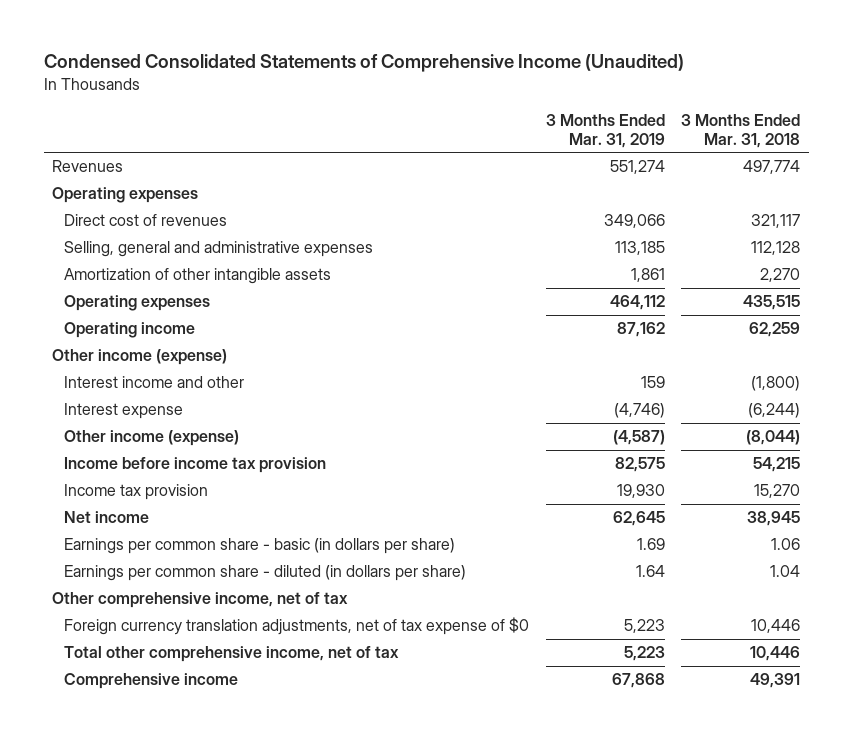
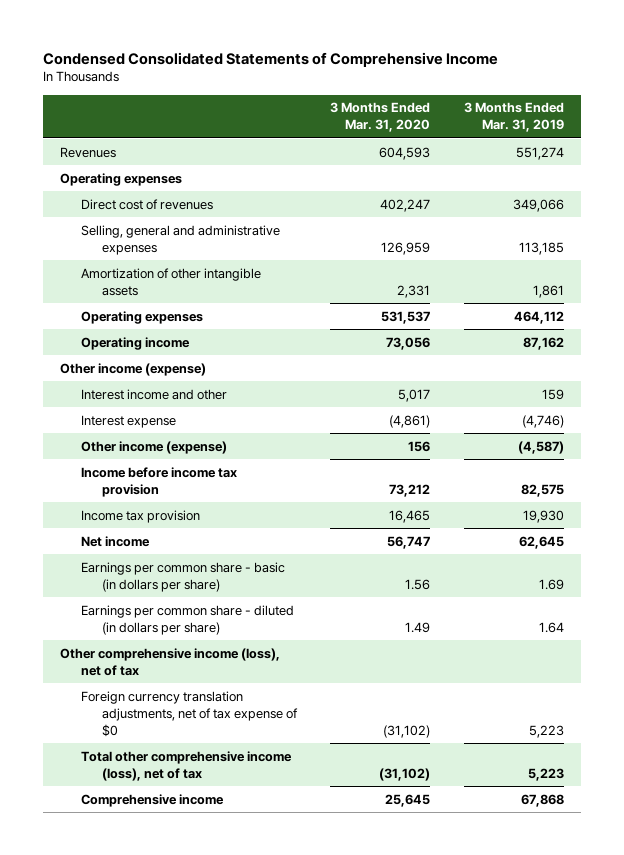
- Condensed Consolidated Statements of Comprehensive Income (Unaudited)
+ Condensed Consolidated Statements of Comprehensive Income
- | 3 Months Ended Mar. 31, 2019 | 3 Months Ended Mar. 31, 2018
+ | 3 Months Ended Mar. 31, 2020 | 3 Months Ended Mar. 31, 2019
- Other comprehensive income, net of tax
+ Other comprehensive income (loss), net of tax
- Total other comprehensive income, net of tax | 5,223 | 10,446
+ Total other comprehensive income (loss), net of tax | (31,102) | 5,223

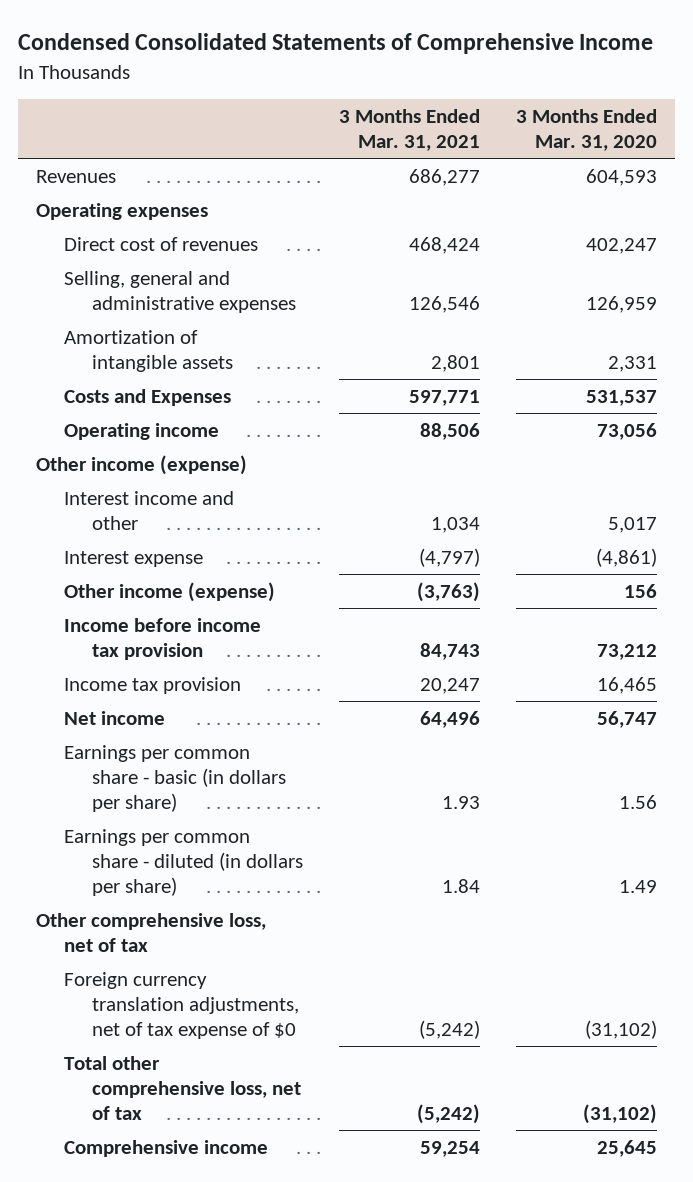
- | 3 Months Ended Mar. 31, 2020 | 3 Months Ended Mar. 31, 2019
+ | 3 Months Ended Mar. 31, 2021 | 3 Months Ended Mar. 31, 2020
- Amortization of other intangible assets | 2,331 | 1,861
- Operating expenses | 531,537 | 464,112
+ Amortization of intangible assets | 2,801 | 2,331
+ Costs and Expenses | 597,771 | 531,537
- Other comprehensive income (loss), net of tax
+ Other comprehensive loss, net of tax
- Total other comprehensive income (loss), net of tax | (31,102) | 5,223
+ Total other comprehensive loss, net of tax | (5,242) | (31,102)

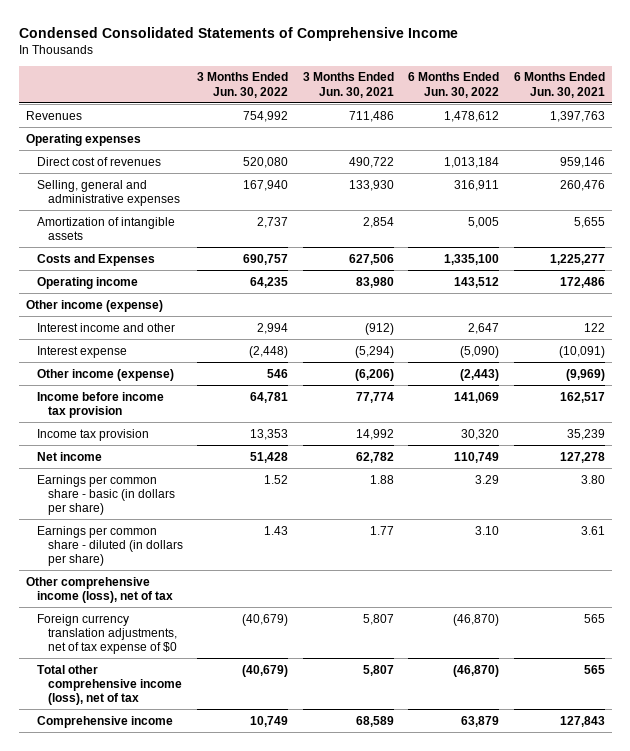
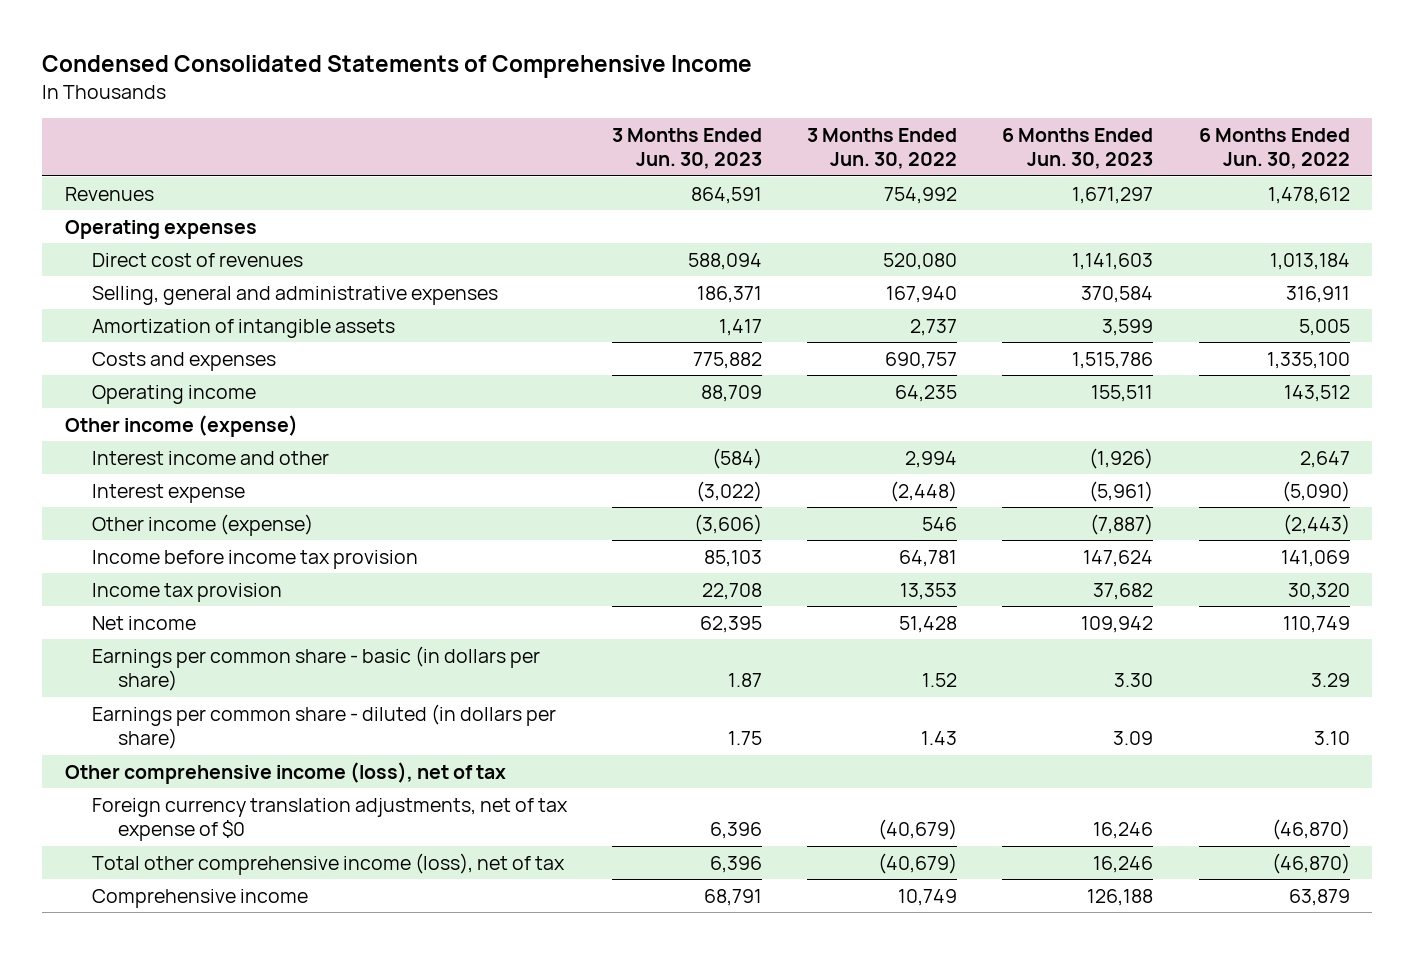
- | 3 Months Ended Jun. 30, 2022 | 3 Months Ended Jun. 30, 2021 | 6 Months Ended Jun. 30, 2022 | 6 Months Ended Jun. 30, 2021
+ | 3 Months Ended Jun. 30, 2023 | 3 Months Ended Jun. 30, 2022 | 6 Months Ended Jun. 30, 2023 | 6 Months Ended Jun. 30, 2022
- Costs and Expenses | 690,757 | 627,506 | 1,335,100 | 1,225,277
+ Costs and expenses | 775,882 | 690,757 | 1,515,786 | 1,335,100

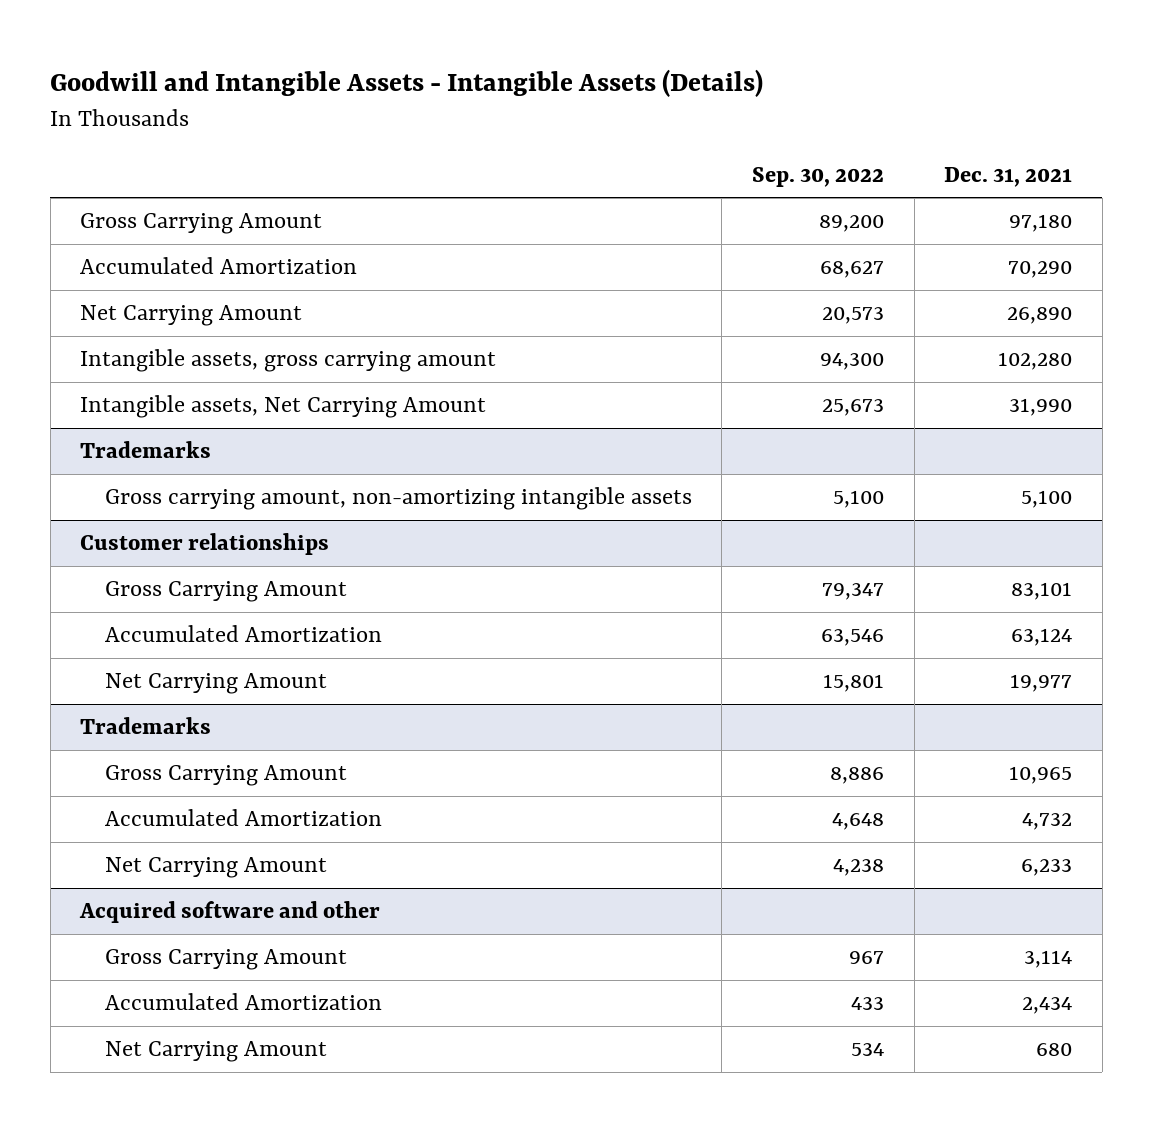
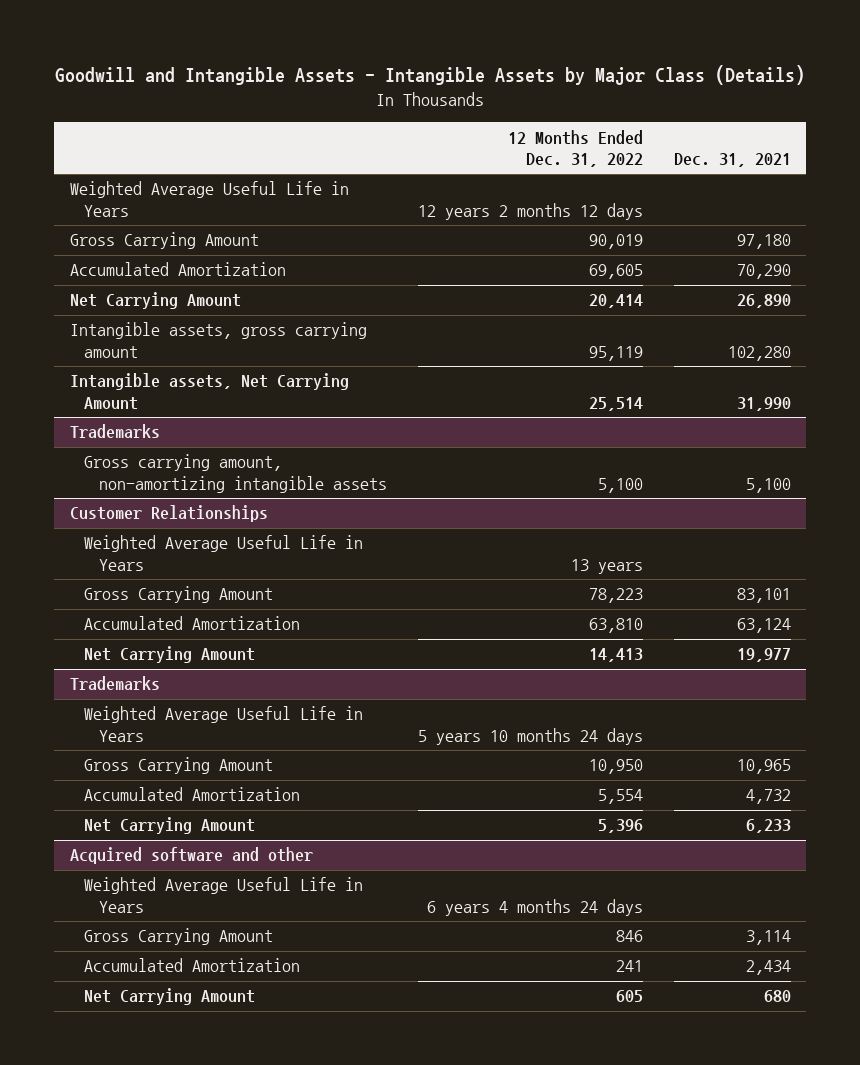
- Goodwill and Intangible Assets - Intangible Assets (Details)
+ Goodwill and Intangible Assets - Intangible Assets by Major Class (Details)
- | Sep. 30, 2022 | Dec. 31, 2021
+ | 12 Months Ended Dec. 31, 2022 | Dec. 31, 2021
+ Weighted Average Useful Life in Years | 12 years 2 months 12 days |
- Customer relationships
+ Customer Relationships
+ Weighted Average Useful Life in Years | 13 years |
@ Trademarks
+ Weighted Average Useful Life in Years | 5 years 10 months 24 days |
@ Acquired software and other
+ Weighted Average Useful Life in Years | 6 years 4 months 24 days |

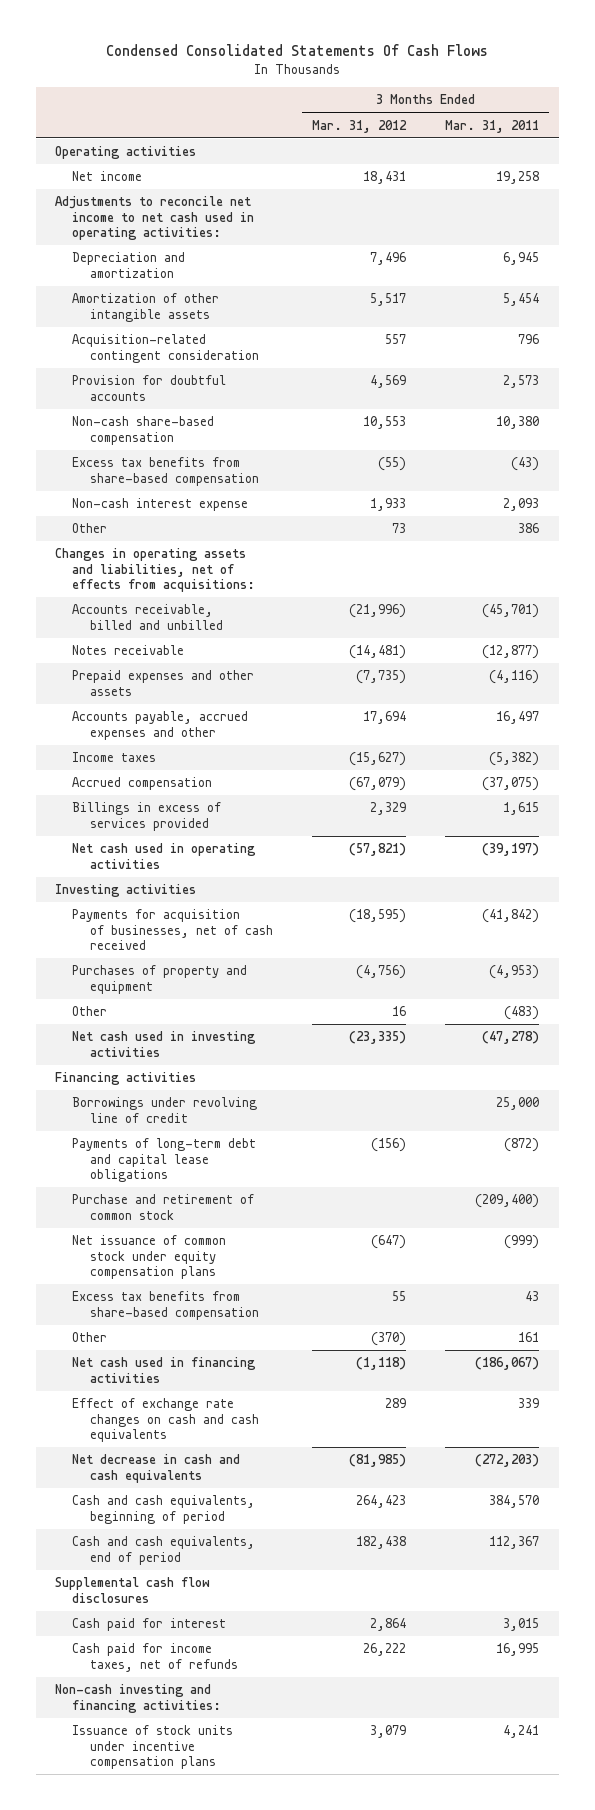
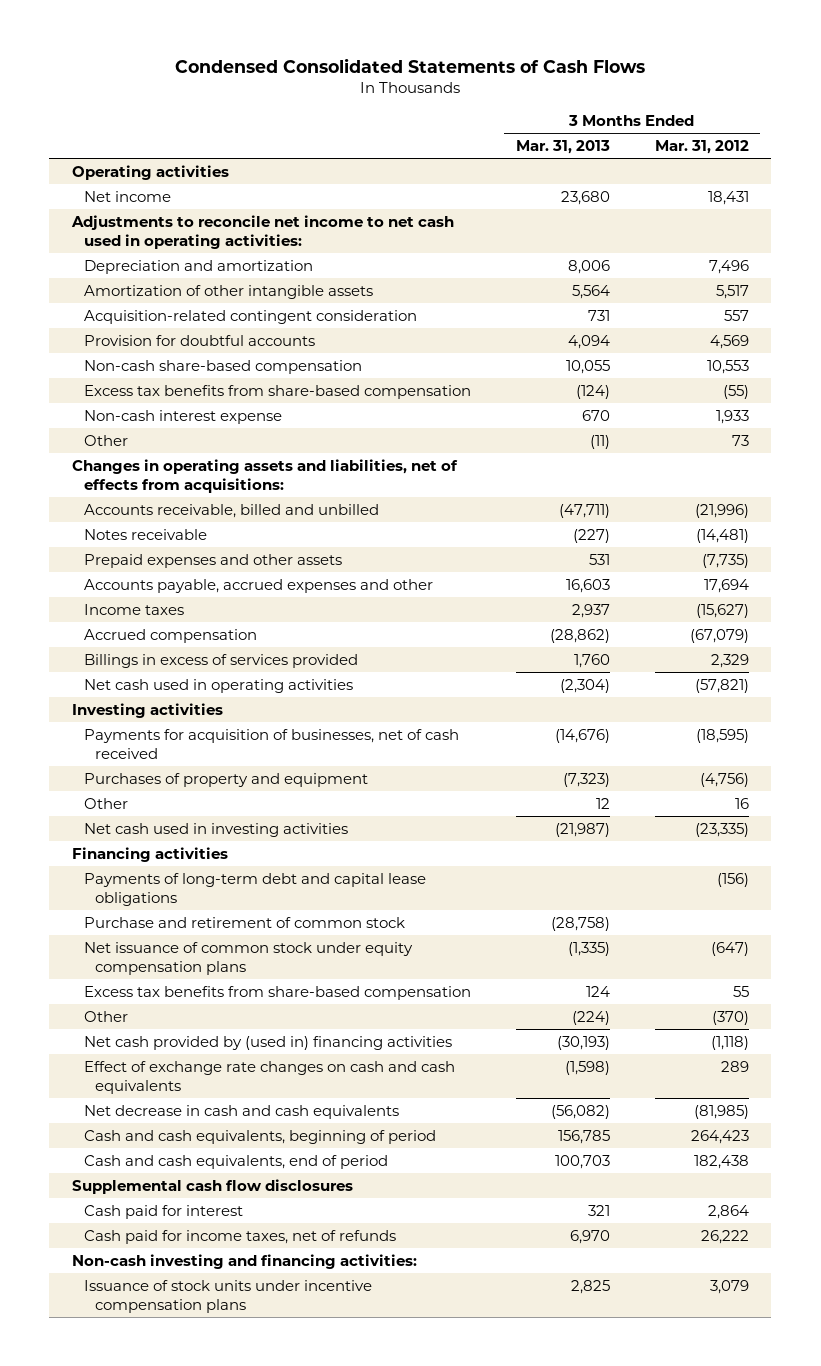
- Condensed Consolidated Statements Of Cash Flows
+ Condensed Consolidated Statements of Cash Flows
- | 3 Months Ended Mar. 31, 2012 | 3 Months Ended Mar. 31, 2011
+ | 3 Months Ended Mar. 31, 2013 | 3 Months Ended Mar. 31, 2012
- Borrowings under revolving line of credit | | 25,000
- Net cash used in financing activities | (1,118) | (186,067)
+ Net cash provided by (used in) financing activities | (30,193) | (1,118)

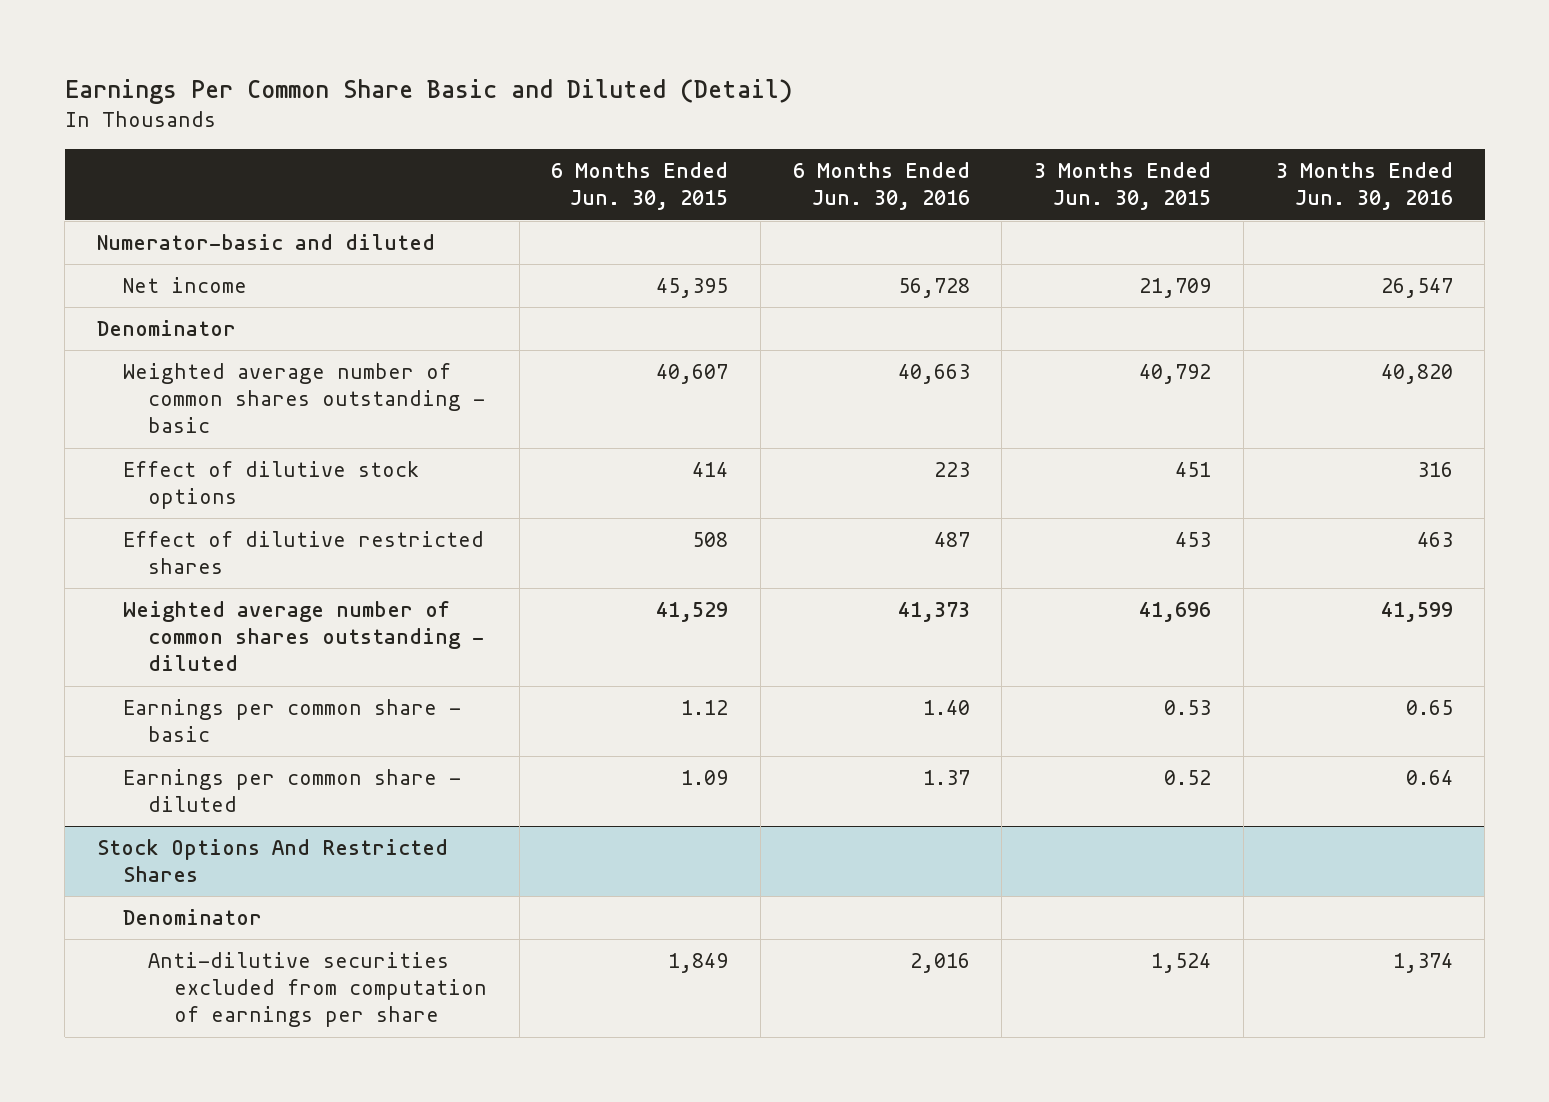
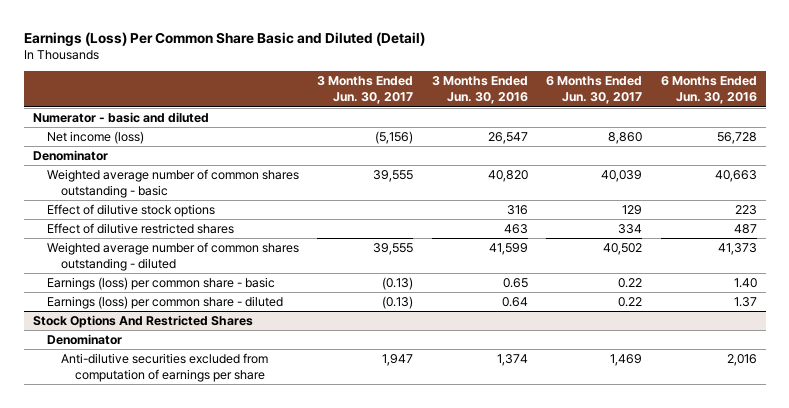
- Earnings Per Common Share Basic and Diluted (Detail)
+ Earnings (Loss) Per Common Share Basic and Diluted (Detail)
- | 6 Months Ended Jun. 30, 2015 | 6 Months Ended Jun. 30, 2016 | 3 Months Ended Jun. 30, 2015 | 3 Months Ended Jun. 30, 2016
+ | 3 Months Ended Jun. 30, 2017 | 3 Months Ended Jun. 30, 2016 | 6 Months Ended Jun. 30, 2017 | 6 Months Ended Jun. 30, 2016
- Numerator-basic and diluted
- Net income | 45,395 | 56,728 | 21,709 | 26,547
+ Numerator - basic and diluted
+ Net income (loss) | (5,156) | 26,547 | 8,860 | 56,728
- Earnings per common share - basic | 1.12 | 1.40 | 0.53 | 0.65
- Earnings per common share - diluted | 1.09 | 1.37 | 0.52 | 0.64
+ Earnings (loss) per common share - basic | (0.13) | 0.65 | 0.22 | 1.40
+ Earnings (loss) per common share - diluted | (0.13) | 0.64 | 0.22 | 1.37

